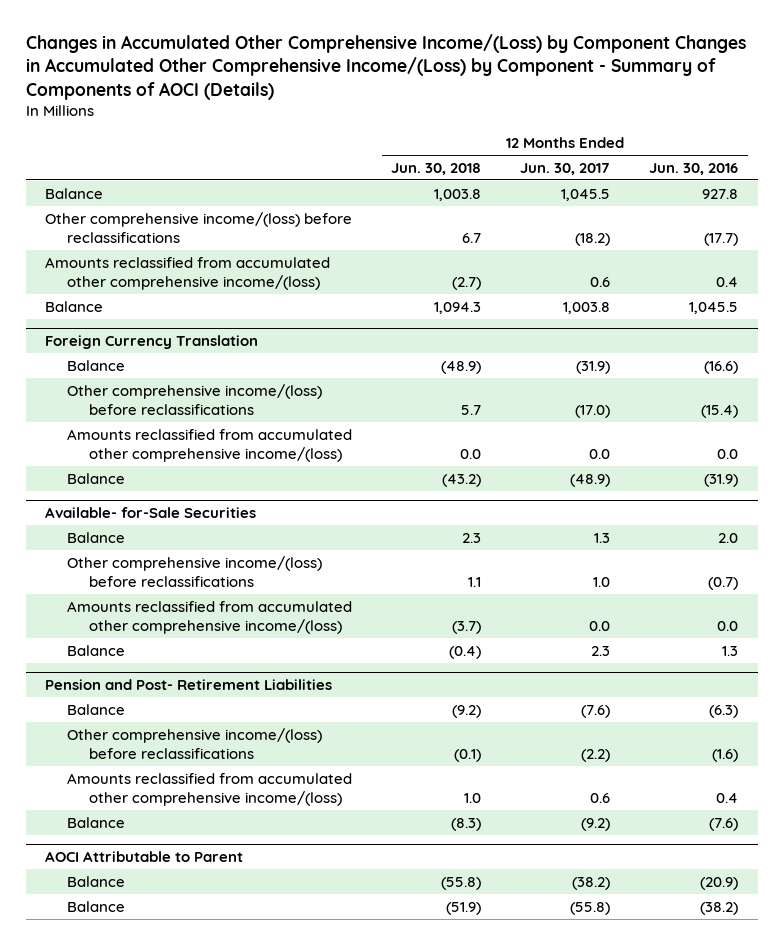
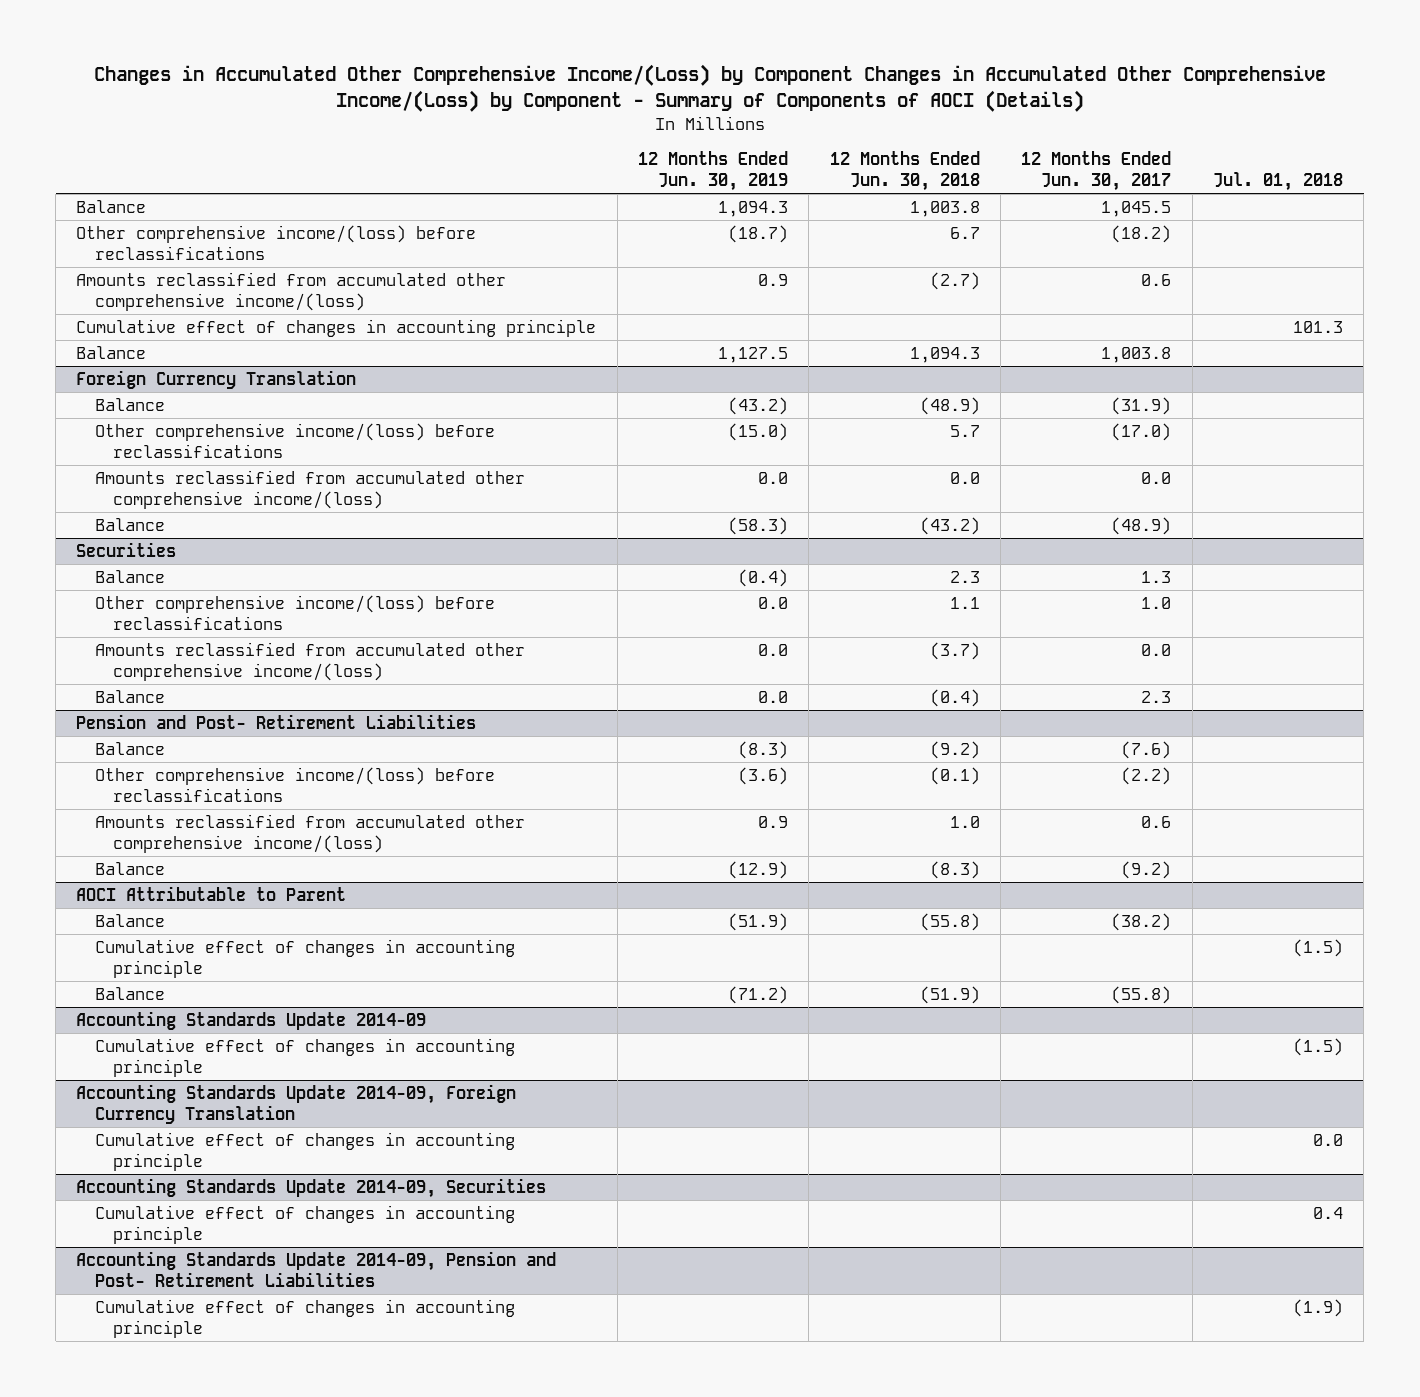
- | 12 Months Ended Jun. 30, 2018 | 12 Months Ended Jun. 30, 2017 | 12 Months Ended Jun. 30, 2016
+ | 12 Months Ended Jun. 30, 2019 | 12 Months Ended Jun. 30, 2018 | 12 Months Ended Jun. 30, 2017 | Jul. 01, 2018
+ Cumulative effect of changes in accounting principle | | | | 101.3
- Available- for-Sale Securities
+ Securities
@ AOCI Attributable to Parent
+ Cumulative effect of changes in accounting principle | | | | (1.5)
+ Accounting Standards Update 2014-09
+ Cumulative effect of changes in accounting principle | | | | (1.5)
+ Accounting Standards Update 2014-09, Foreign Currency Translation
+ Cumulative effect of changes in accounting principle | | | | 0.0
+ Accounting Standards Update 2014-09, Securities
+ Cumulative effect of changes in accounting principle | | | | 0.4
+ Accounting Standards Update 2014-09, Pension and Post- Retirement Liabilities
+ Cumulative effect of changes in accounting principle | | | | (1.9)

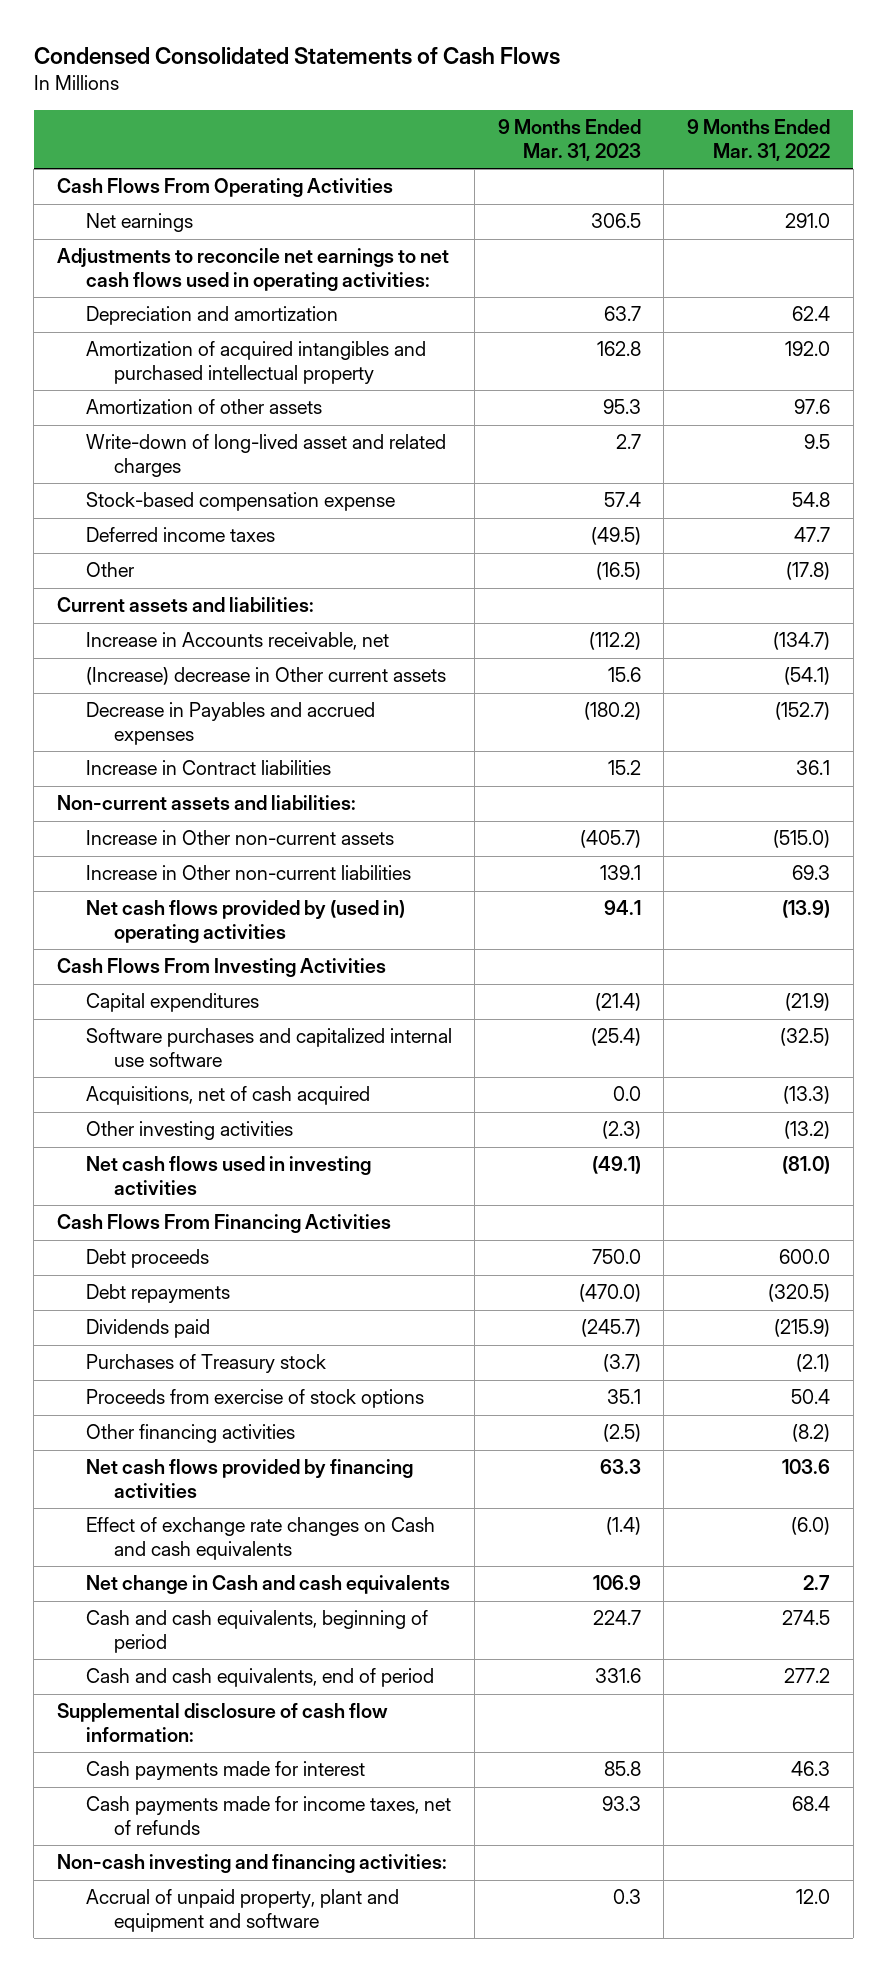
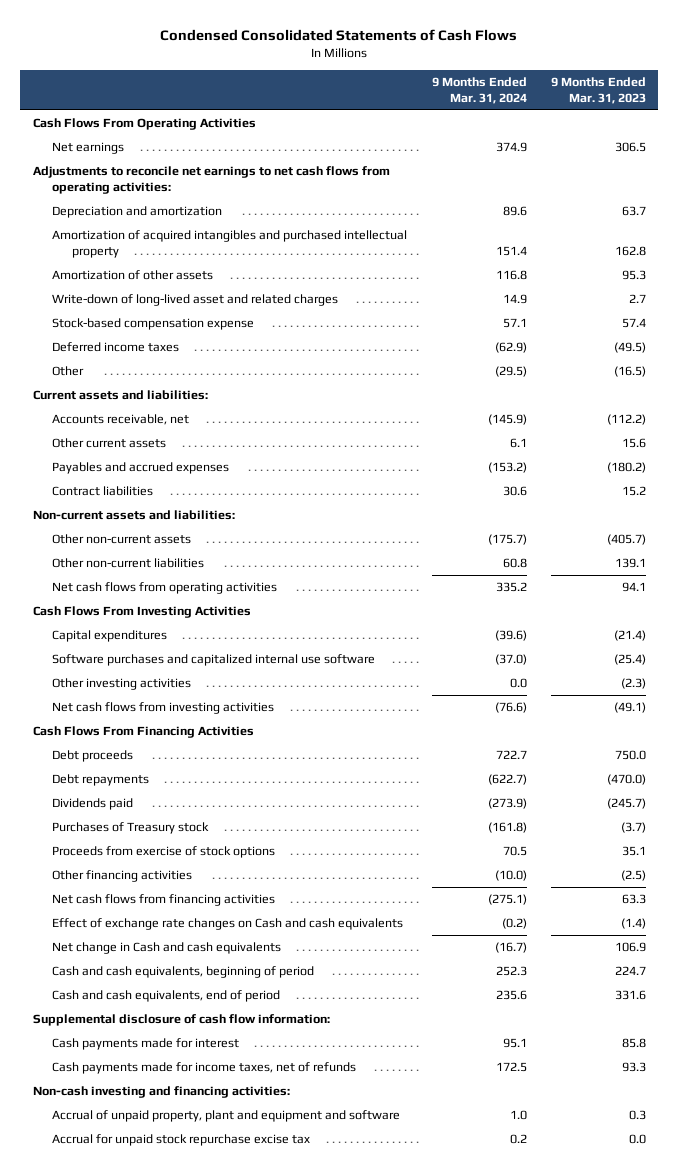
- | 9 Months Ended Mar. 31, 2023 | 9 Months Ended Mar. 31, 2022
+ | 9 Months Ended Mar. 31, 2024 | 9 Months Ended Mar. 31, 2023
- Adjustments to reconcile net earnings to net cash flows used in operating activities:
+ Adjustments to reconcile net earnings to net cash flows from operating activities:
- Increase in Accounts receivable, net | (112.2) | (134.7)
- (Increase) decrease in Other current assets | 15.6 | (54.1)
- Decrease in Payables and accrued expenses | (180.2) | (152.7)
- Increase in Contract liabilities | 15.2 | 36.1
+ Accounts receivable, net | (145.9) | (112.2)
+ Other current assets | 6.1 | 15.6
+ Payables and accrued expenses | (153.2) | (180.2)
+ Contract liabilities | 30.6 | 15.2
- Increase in Other non-current assets | (405.7) | (515.0)
- Increase in Other non-current liabilities | 139.1 | 69.3
- Net cash flows provided by (used in) operating activities | 94.1 | (13.9)
+ Other non-current assets | (175.7) | (405.7)
+ Other non-current liabilities | 60.8 | 139.1
+ Net cash flows from operating activities | 335.2 | 94.1
- Acquisitions, net of cash acquired | 0.0 | (13.3)
- Net cash flows used in investing activities | (49.1) | (81.0)
+ Net cash flows from investing activities | (76.6) | (49.1)
- Net cash flows provided by financing activities | 63.3 | 103.6
+ Net cash flows from financing activities | (275.1) | 63.3
+ Accrual for unpaid stock repurchase excise tax | 0.2 | 0.0

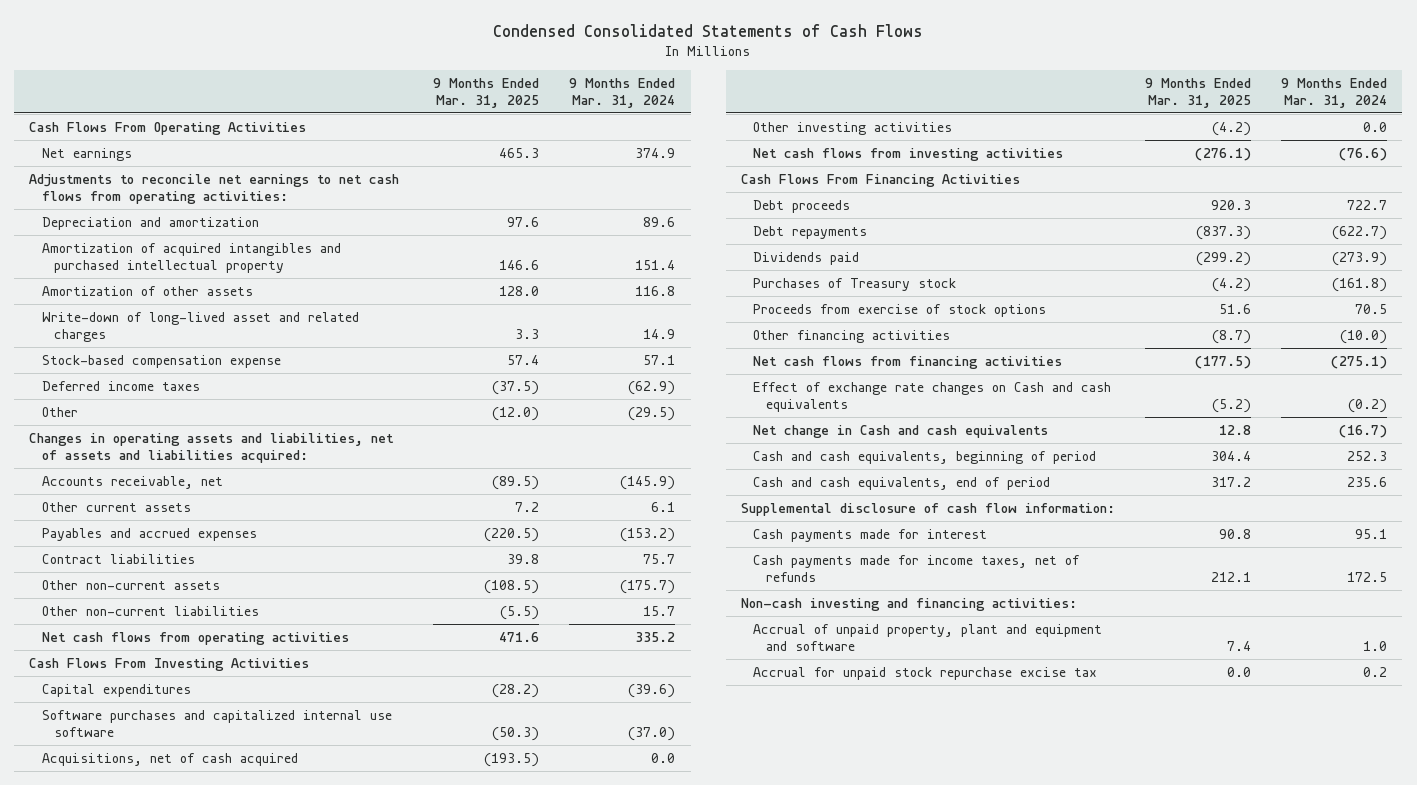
- | 9 Months Ended Mar. 31, 2024 | 9 Months Ended Mar. 31, 2023
+ | 9 Months Ended Mar. 31, 2025 | 9 Months Ended Mar. 31, 2024
- Current assets and liabilities:
+ Changes in operating assets and liabilities, net of assets and liabilities acquired:
- Contract liabilities | 30.6 | 15.2
- Non-current assets and liabilities:
+ Contract liabilities | 39.8 | 75.7
- Other non-current liabilities | 60.8 | 139.1
+ Other non-current liabilities | (5.5) | 15.7
+ Acquisitions, net of cash acquired | (193.5) | 0.0

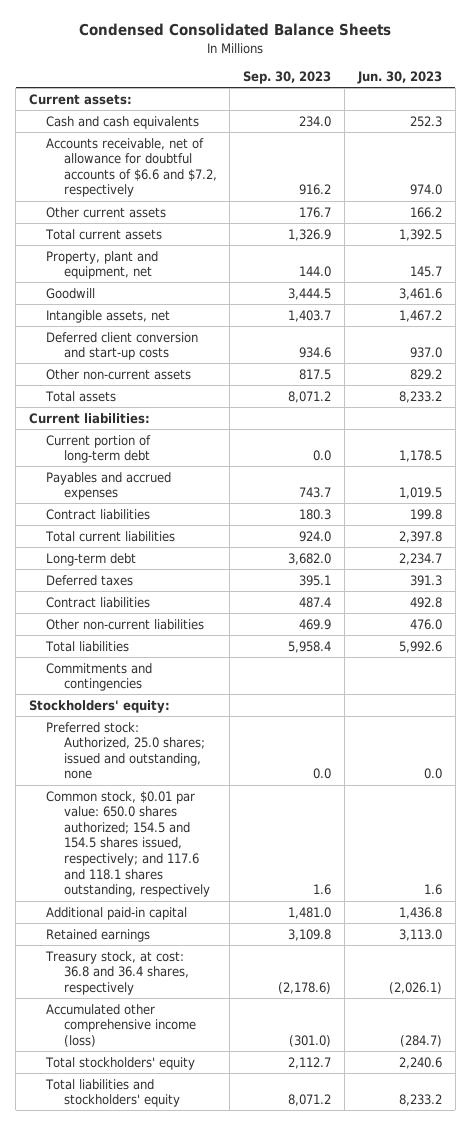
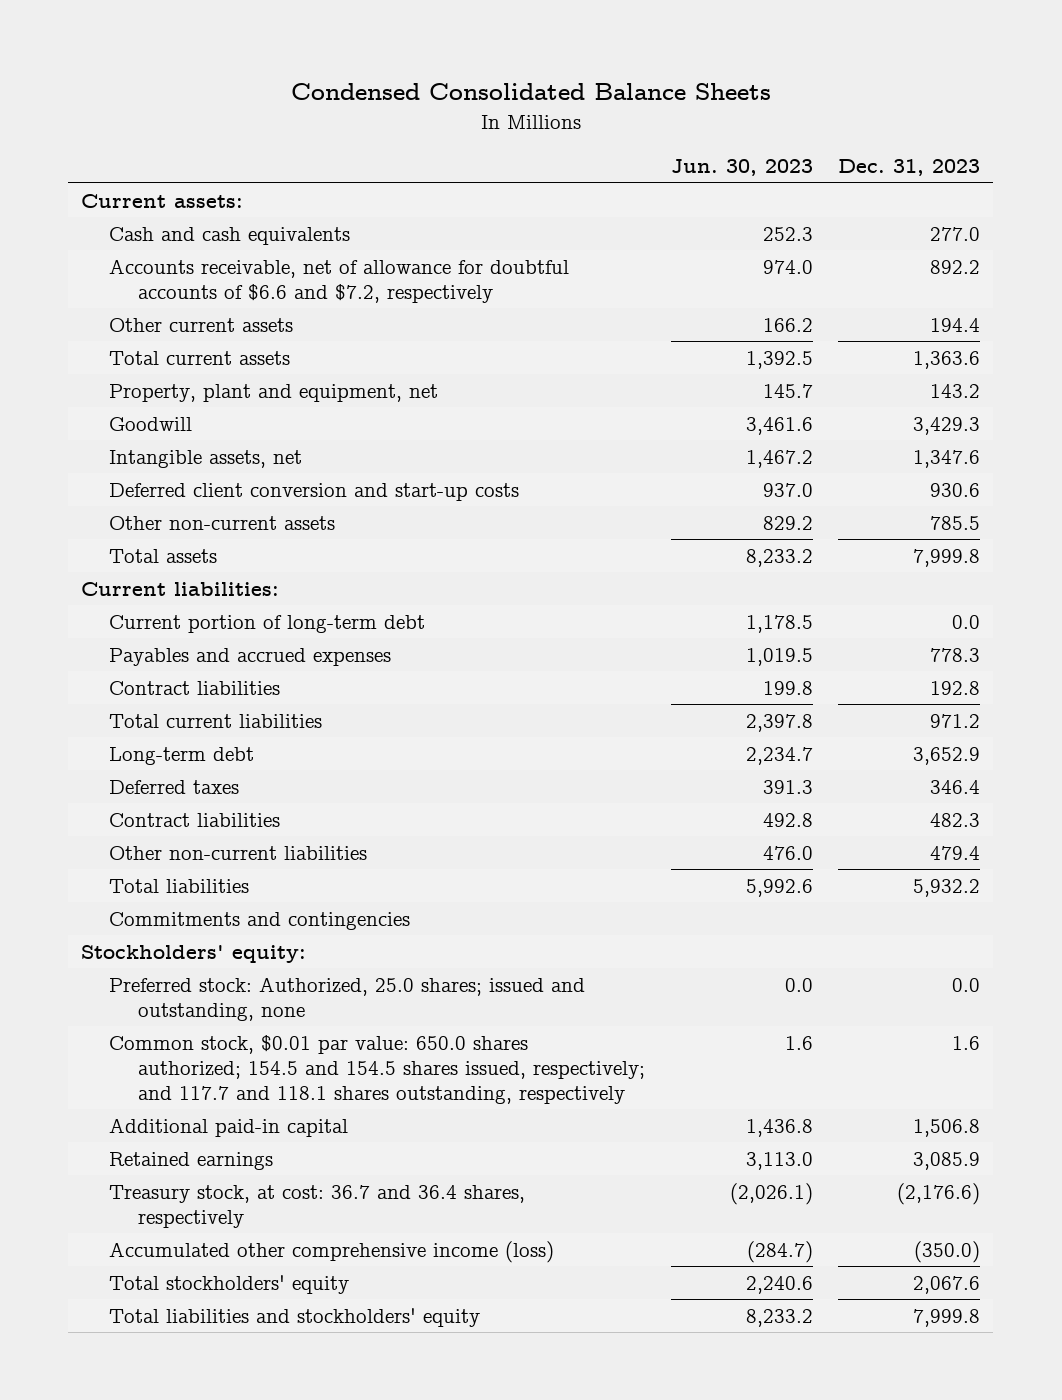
- | Sep. 30, 2023 | Jun. 30, 2023
+ | Jun. 30, 2023 | Dec. 31, 2023
- Common stock, $0.01 par value: 650.0 shares authorized; 154.5 and 154.5 shares issued, respectively; and 117.6 and 118.1 shares outstanding, respectively | 1.6 | 1.6
+ Common stock, $0.01 par value: 650.0 shares authorized; 154.5 and 154.5 shares issued, respectively; and 117.7 and 118.1 shares outstanding, respectively | 1.6 | 1.6
- Treasury stock, at cost: 36.8 and 36.4 shares, respectively | (2,178.6) | (2,026.1)
+ Treasury stock, at cost: 36.7 and 36.4 shares, respectively | (2,026.1) | (2,176.6)

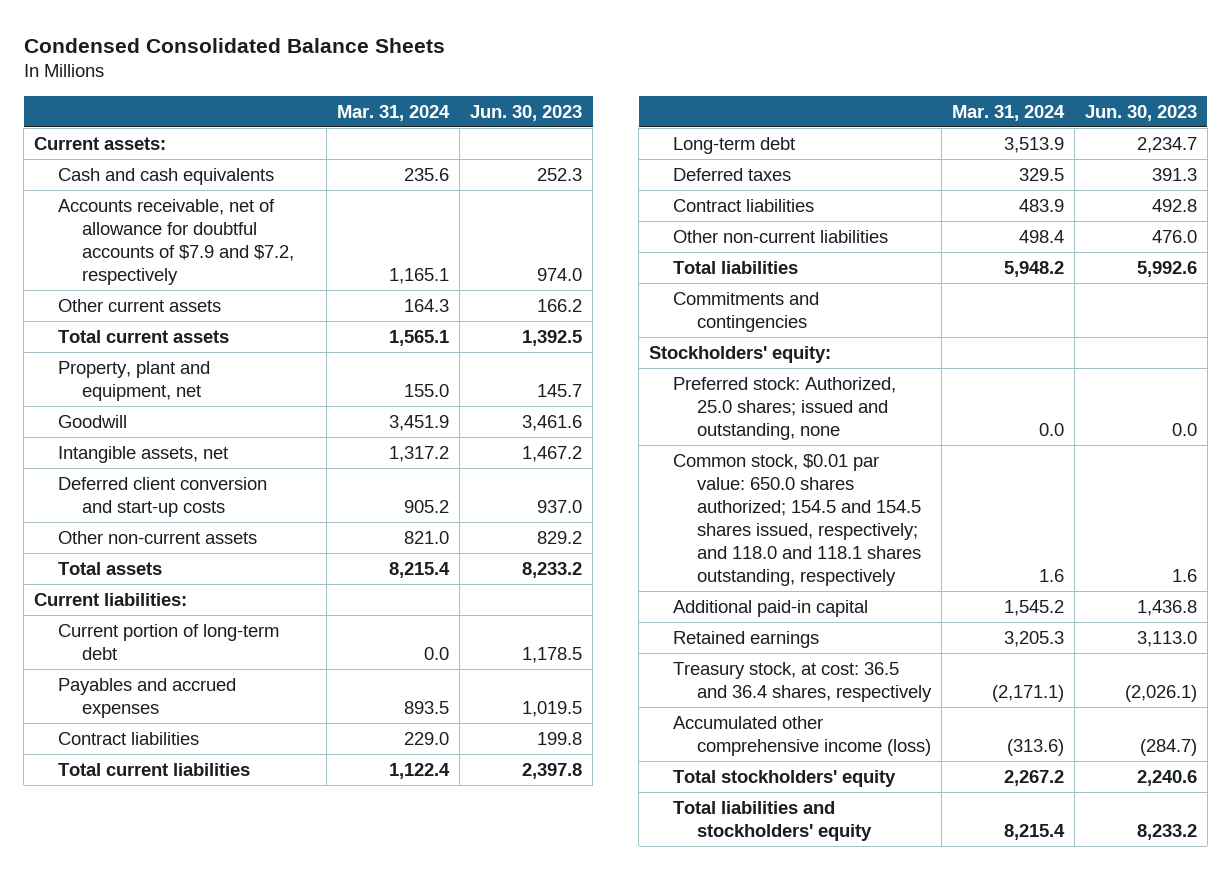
- | Jun. 30, 2023 | Dec. 31, 2023
+ | Mar. 31, 2024 | Jun. 30, 2023
- Accounts receivable, net of allowance for doubtful accounts of $6.6 and $7.2, respectively | 974.0 | 892.2
+ Accounts receivable, net of allowance for doubtful accounts of $7.9 and $7.2, respectively | 1,165.1 | 974.0
- Common stock, $0.01 par value: 650.0 shares authorized; 154.5 and 154.5 shares issued, respectively; and 117.7 and 118.1 shares outstanding, respectively | 1.6 | 1.6
+ Common stock, $0.01 par value: 650.0 shares authorized; 154.5 and 154.5 shares issued, respectively; and 118.0 and 118.1 shares outstanding, respectively | 1.6 | 1.6
- Treasury stock, at cost: 36.7 and 36.4 shares, respectively | (2,026.1) | (2,176.6)
+ Treasury stock, at cost: 36.5 and 36.4 shares, respectively | (2,171.1) | (2,026.1)

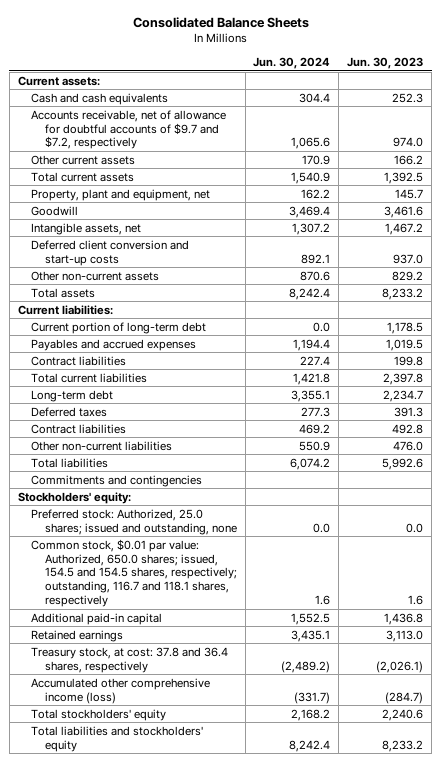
- Condensed Consolidated Balance Sheets
+ Consolidated Balance Sheets
- | Mar. 31, 2024 | Jun. 30, 2023
+ | Jun. 30, 2024 | Jun. 30, 2023
- Accounts receivable, net of allowance for doubtful accounts of $7.9 and $7.2, respectively | 1,165.1 | 974.0
+ Accounts receivable, net of allowance for doubtful accounts of $9.7 and $7.2, respectively | 1,065.6 | 974.0
- Common stock, $0.01 par value: 650.0 shares authorized; 154.5 and 154.5 shares issued, respectively; and 118.0 and 118.1 shares outstanding, respectively | 1.6 | 1.6
+ Common stock, $0.01 par value: Authorized, 650.0 shares; issued, 154.5 and 154.5 shares, respectively; outstanding, 116.7 and 118.1 shares, respectively | 1.6 | 1.6
- Treasury stock, at cost: 36.5 and 36.4 shares, respectively | (2,171.1) | (2,026.1)
+ Treasury stock, at cost: 37.8 and 36.4 shares, respectively | (2,489.2) | (2,026.1)

